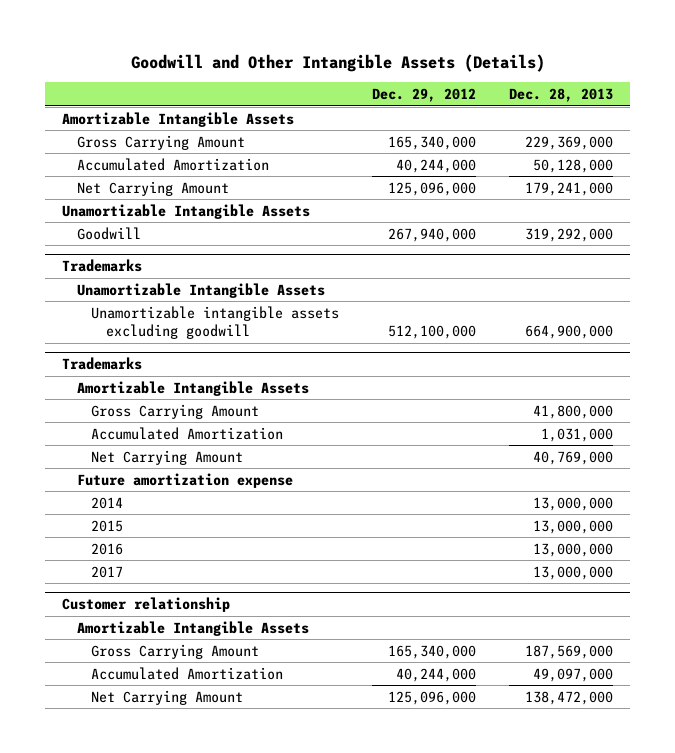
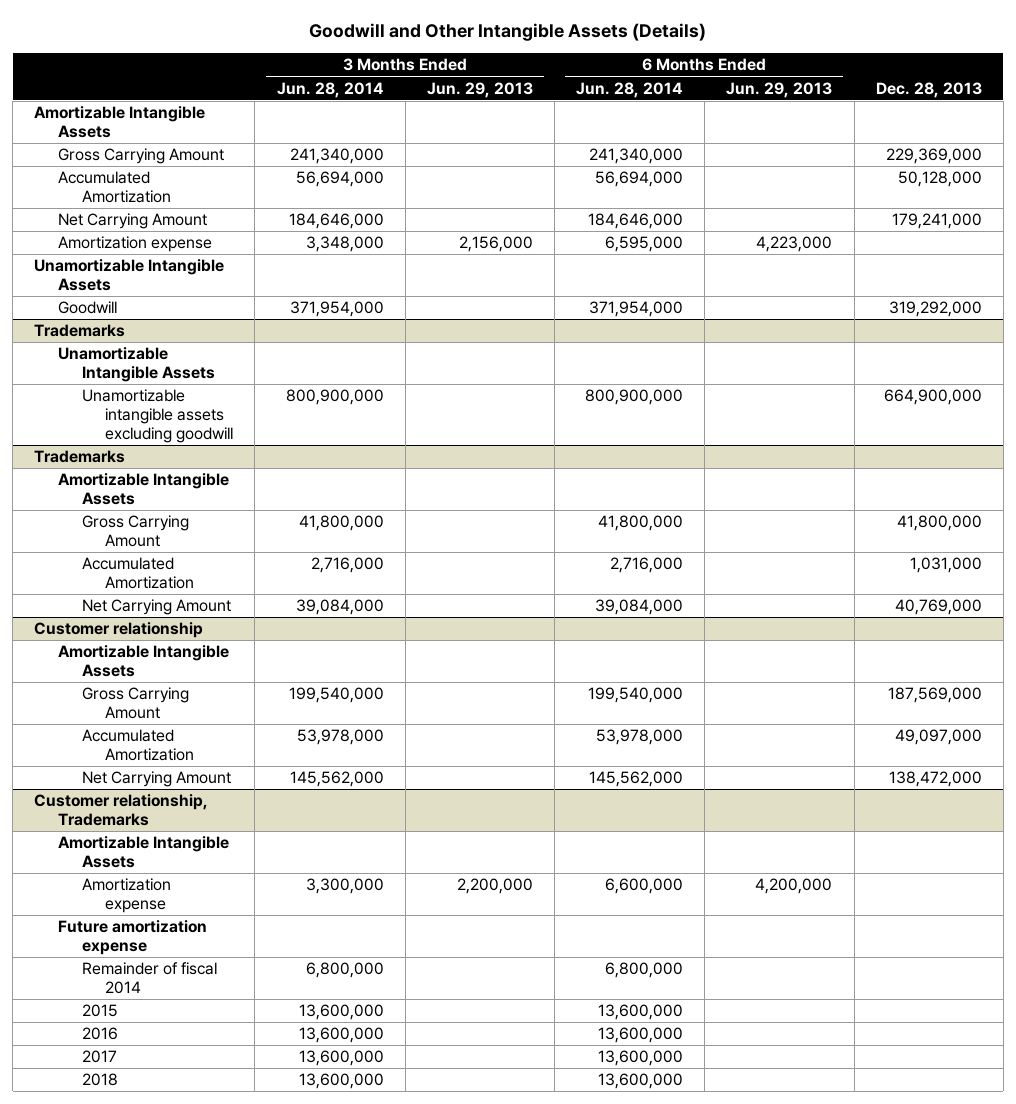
- | Dec. 29, 2012 | Dec. 28, 2013
+ | 3 Months Ended Jun. 28, 2014 | 3 Months Ended Jun. 29, 2013 | 6 Months Ended Jun. 28, 2014 | 6 Months Ended Jun. 29, 2013 | Dec. 28, 2013
+ Amortization expense | 3,348,000 | 2,156,000 | 6,595,000 | 4,223,000 |
@ Trademarks
- Future amortization expense
- 2014 | | 13,000,000
- 2015 | | 13,000,000
- 2016 | | 13,000,000
- 2017 | | 13,000,000
+ Customer relationship, Trademarks
+ Amortizable Intangible Assets
+ Amortization expense | 3,300,000 | 2,200,000 | 6,600,000 | 4,200,000 |
+ Future amortization expense
+ Remainder of fiscal 2014 | 6,800,000 | | 6,800,000 | |
+ 2015 | 13,600,000 | | 13,600,000 | |
+ 2016 | 13,600,000 | | 13,600,000 | |
+ 2017 | 13,600,000 | | 13,600,000 | |
+ 2018 | 13,600,000 | | 13,600,000 | |

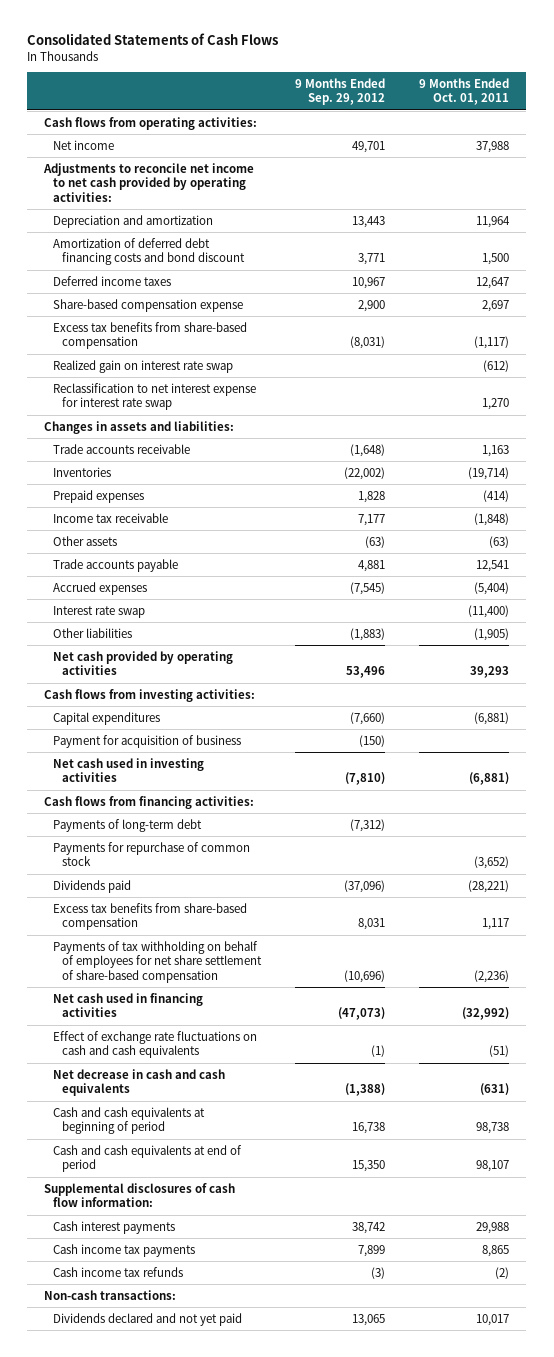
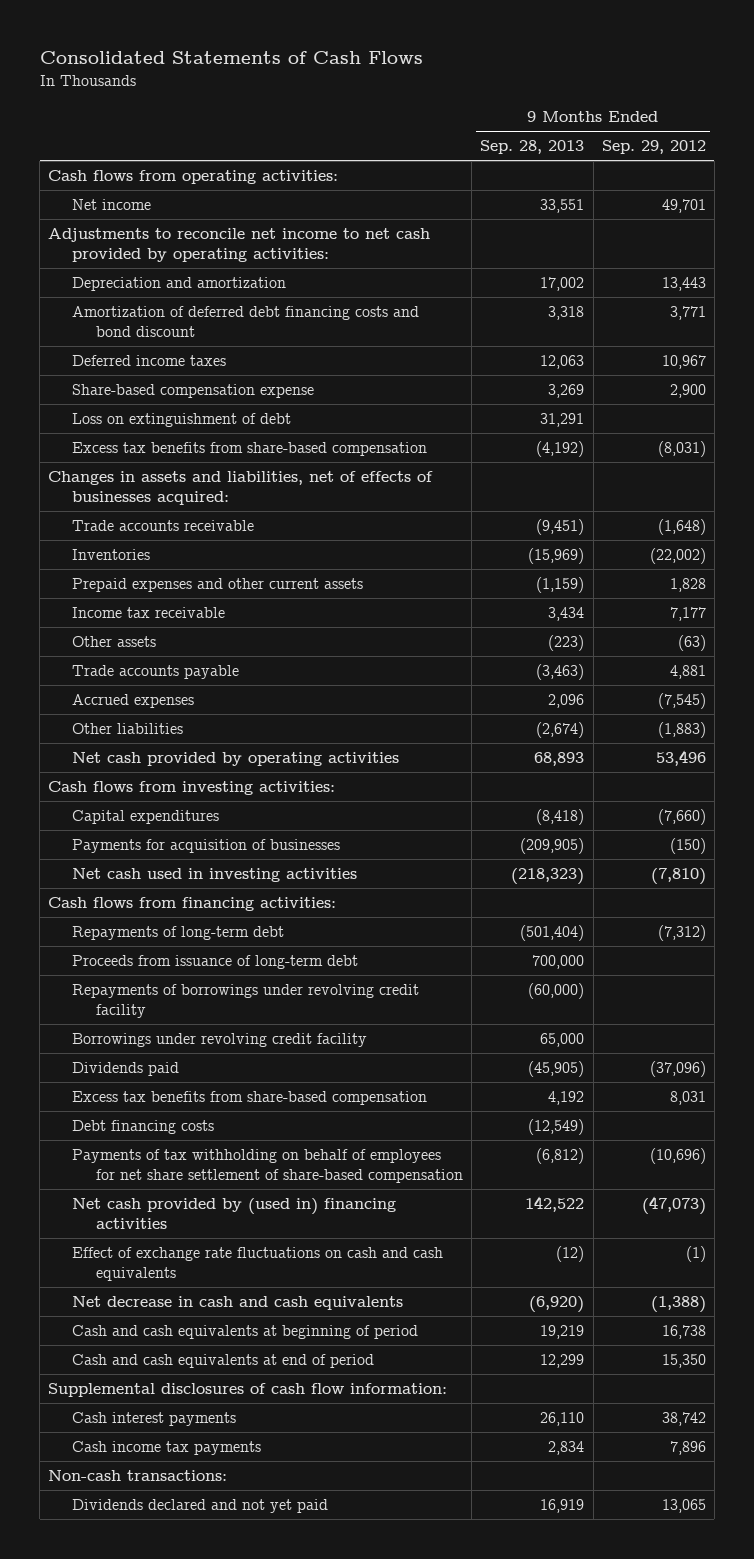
- | 9 Months Ended Sep. 29, 2012 | 9 Months Ended Oct. 01, 2011
+ | 9 Months Ended Sep. 28, 2013 | 9 Months Ended Sep. 29, 2012
+ Loss on extinguishment of debt | 31,291 |
- Realized gain on interest rate swap | | (612)
- Reclassification to net interest expense for interest rate swap | | 1,270
- Changes in assets and liabilities:
+ Changes in assets and liabilities, net of effects of businesses acquired:
- Prepaid expenses | 1,828 | (414)
+ Prepaid expenses and other current assets | (1,159) | 1,828
- Interest rate swap | | (11,400)
- Payment for acquisition of business | (150) |
+ Payments for acquisition of businesses | (209,905) | (150)
- Payments of long-term debt | (7,312) |
- Payments for repurchase of common stock | | (3,652)
+ Repayments of long-term debt | (501,404) | (7,312)
+ Proceeds from issuance of long-term debt | 700,000 |
+ Repayments of borrowings under revolving credit facility | (60,000) |
+ Borrowings under revolving credit facility | 65,000 |
+ Debt financing costs | (12,549) |
- Net cash used in financing activities | (47,073) | (32,992)
+ Net cash provided by (used in) financing activities | 142,522 | (47,073)
- Cash income tax payments | 7,899 | 8,865
- Cash income tax refunds | (3) | (2)
+ Cash income tax payments | 2,834 | 7,896

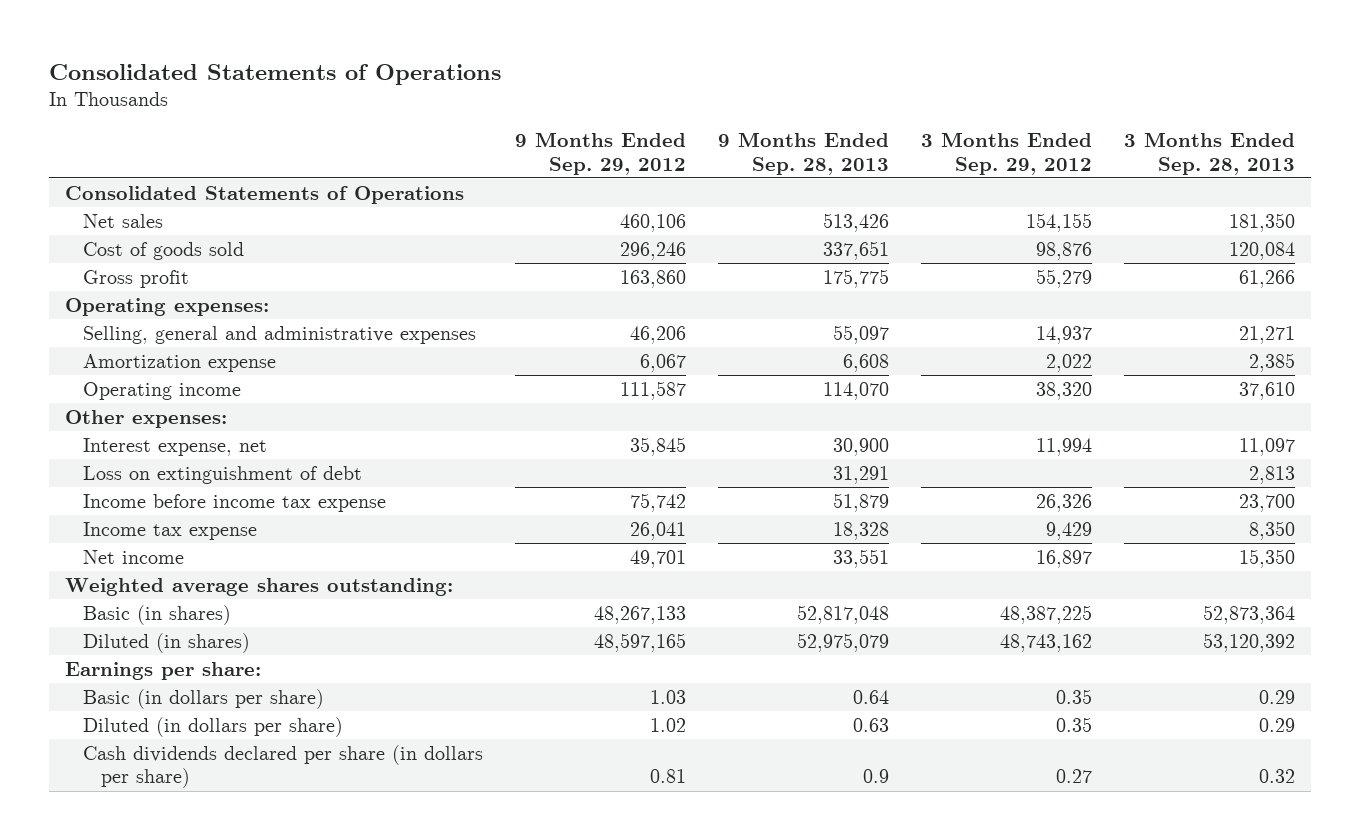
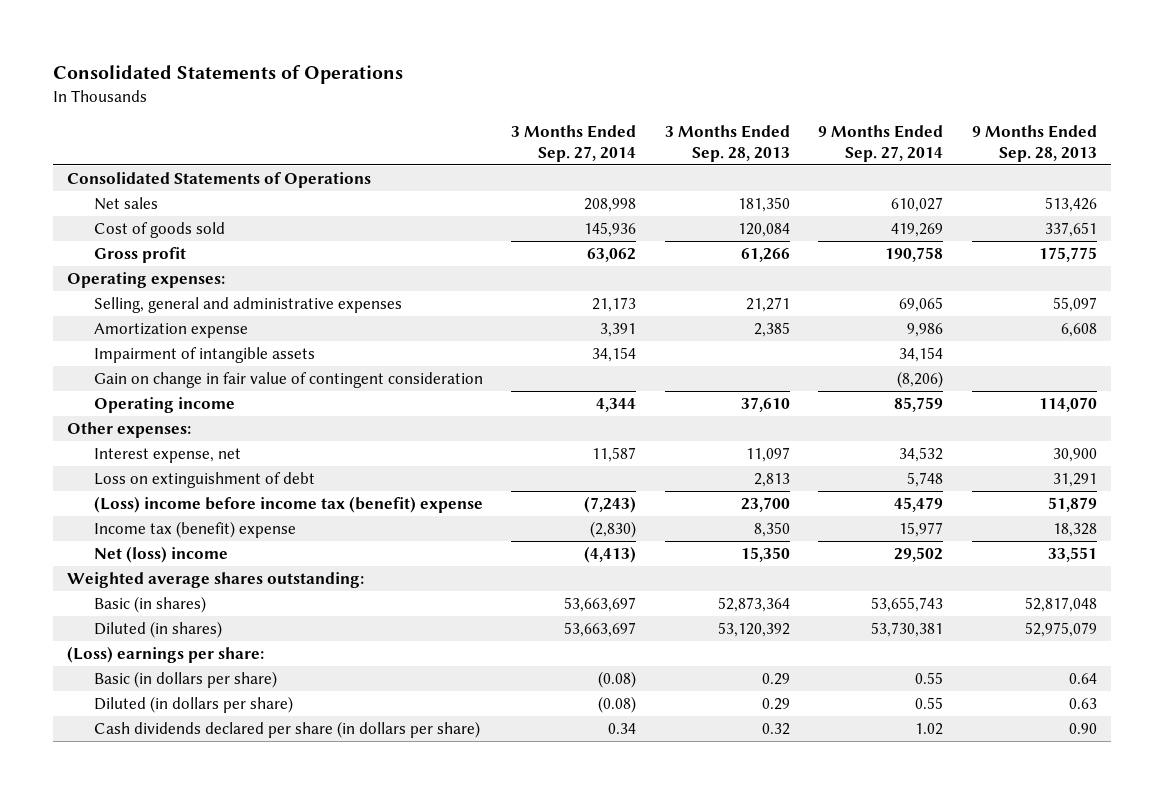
- | 9 Months Ended Sep. 29, 2012 | 9 Months Ended Sep. 28, 2013 | 3 Months Ended Sep. 29, 2012 | 3 Months Ended Sep. 28, 2013
+ | 3 Months Ended Sep. 27, 2014 | 3 Months Ended Sep. 28, 2013 | 9 Months Ended Sep. 27, 2014 | 9 Months Ended Sep. 28, 2013
+ Impairment of intangible assets | 34,154 | | 34,154 |
+ Gain on change in fair value of contingent consideration | | | (8,206) |
- Income before income tax expense | 75,742 | 51,879 | 26,326 | 23,700
- Income tax expense | 26,041 | 18,328 | 9,429 | 8,350
- Net income | 49,701 | 33,551 | 16,897 | 15,350
+ (Loss) income before income tax (benefit) expense | (7,243) | 23,700 | 45,479 | 51,879
+ Income tax (benefit) expense | (2,830) | 8,350 | 15,977 | 18,328
+ Net (loss) income | (4,413) | 15,350 | 29,502 | 33,551
- Earnings per share:
+ (Loss) earnings per share:
- Cash dividends declared per share (in dollars per share) | 0.81 | 0.9 | 0.27 | 0.32
+ Cash dividends declared per share (in dollars per share) | 0.34 | 0.32 | 1.02 | 0.90

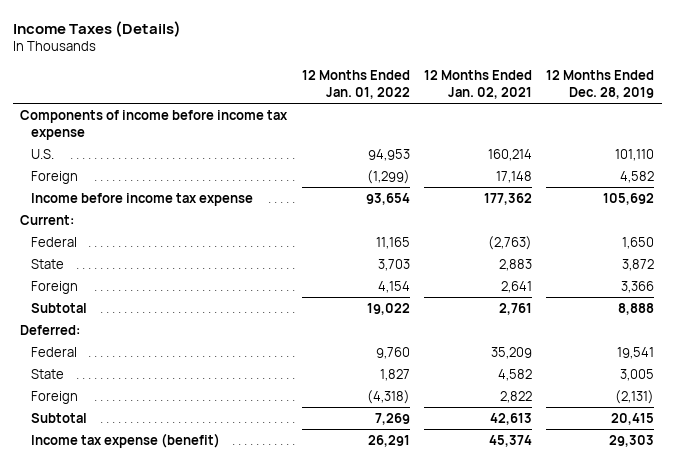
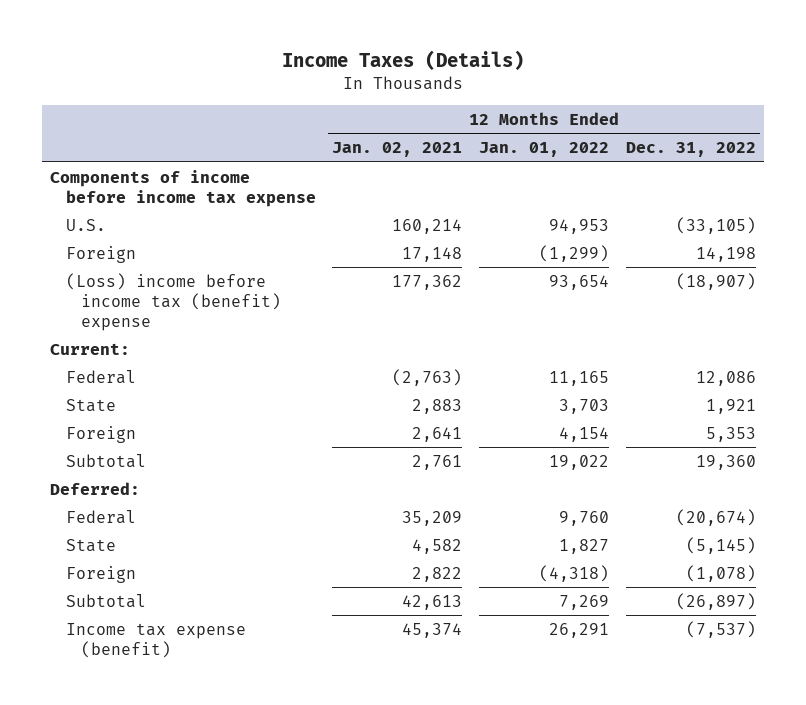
- | 12 Months Ended Jan. 01, 2022 | 12 Months Ended Jan. 02, 2021 | 12 Months Ended Dec. 28, 2019
+ | 12 Months Ended Jan. 02, 2021 | 12 Months Ended Jan. 01, 2022 | 12 Months Ended Dec. 31, 2022
- Income before income tax expense | 93,654 | 177,362 | 105,692
+ (Loss) income before income tax (benefit) expense | 177,362 | 93,654 | (18,907)

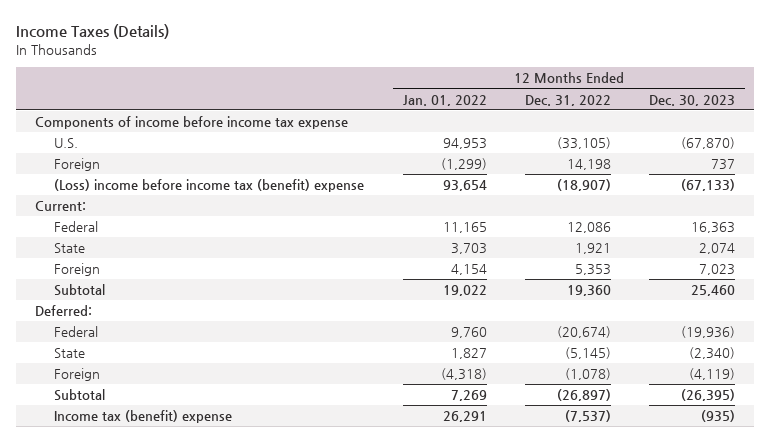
- | 12 Months Ended Jan. 02, 2021 | 12 Months Ended Jan. 01, 2022 | 12 Months Ended Dec. 31, 2022
+ | 12 Months Ended Jan. 01, 2022 | 12 Months Ended Dec. 31, 2022 | 12 Months Ended Dec. 30, 2023
- Income tax expense (benefit) | 45,374 | 26,291 | (7,537)
+ Income tax (benefit) expense | 26,291 | (7,537) | (935)

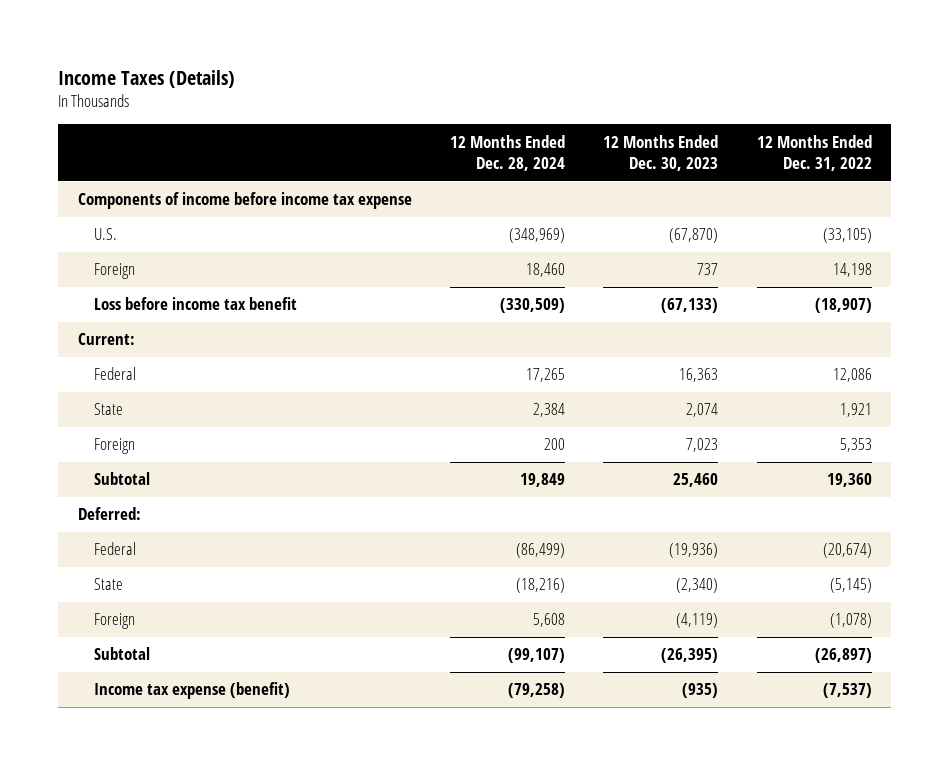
- | 12 Months Ended Jan. 01, 2022 | 12 Months Ended Dec. 31, 2022 | 12 Months Ended Dec. 30, 2023
+ | 12 Months Ended Dec. 28, 2024 | 12 Months Ended Dec. 30, 2023 | 12 Months Ended Dec. 31, 2022
- (Loss) income before income tax (benefit) expense | 93,654 | (18,907) | (67,133)
+ Loss before income tax benefit | (330,509) | (67,133) | (18,907)
- Income tax (benefit) expense | 26,291 | (7,537) | (935)
+ Income tax expense (benefit) | (79,258) | (935) | (7,537)

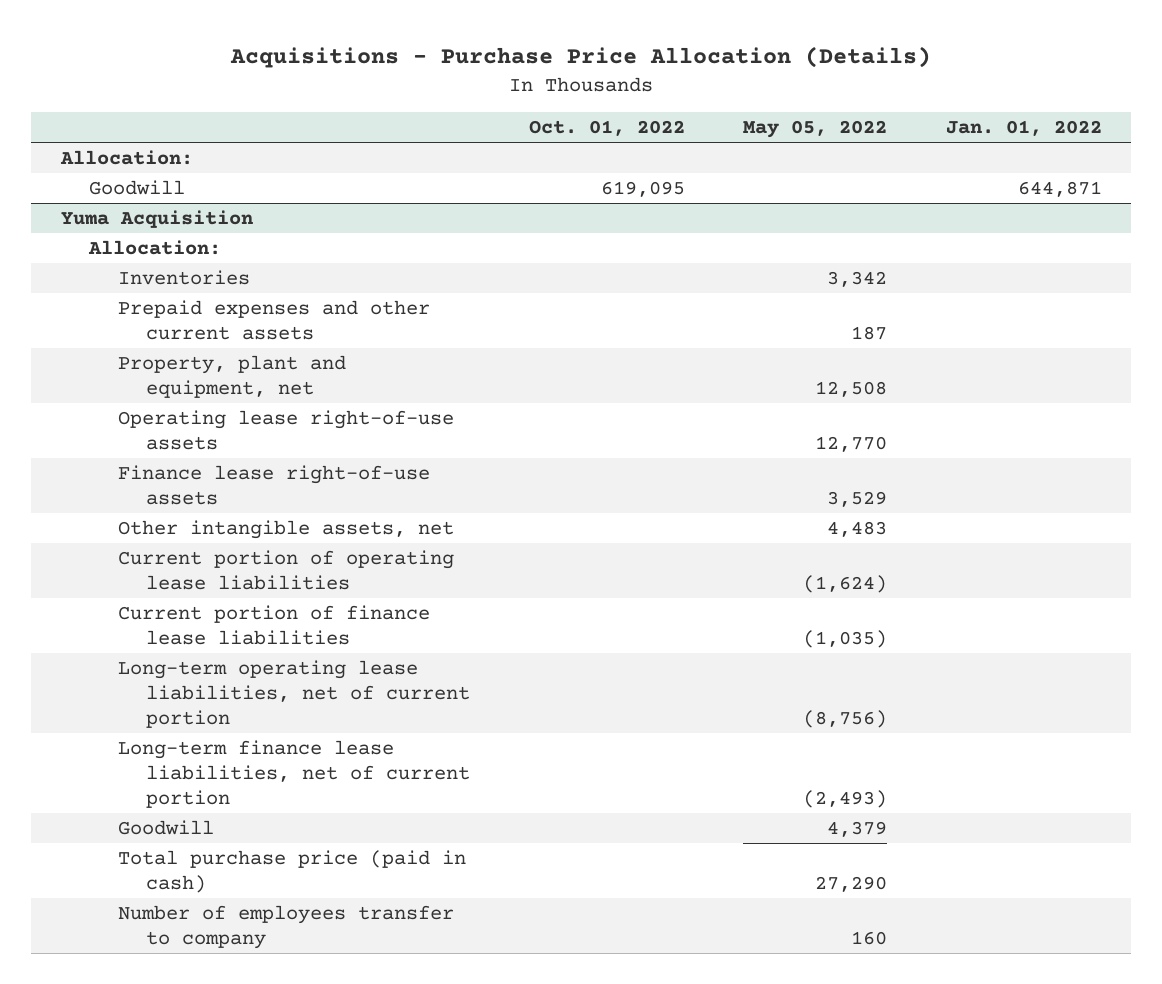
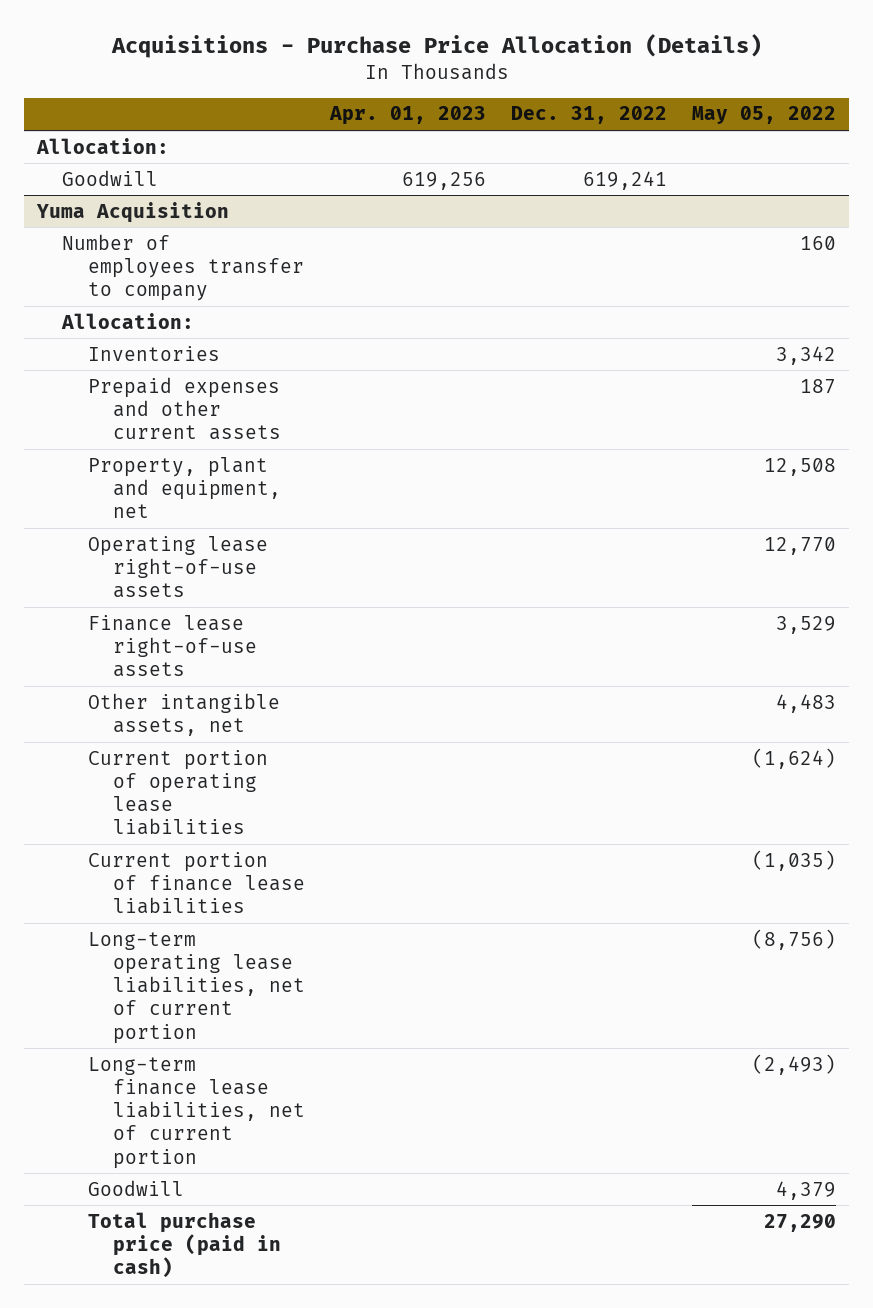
- | Oct. 01, 2022 | May 05, 2022 | Jan. 01, 2022
+ | Apr. 01, 2023 | Dec. 31, 2022 | May 05, 2022
@ Yuma Acquisition
moved up: Number of employees transfer to company | | | 160

